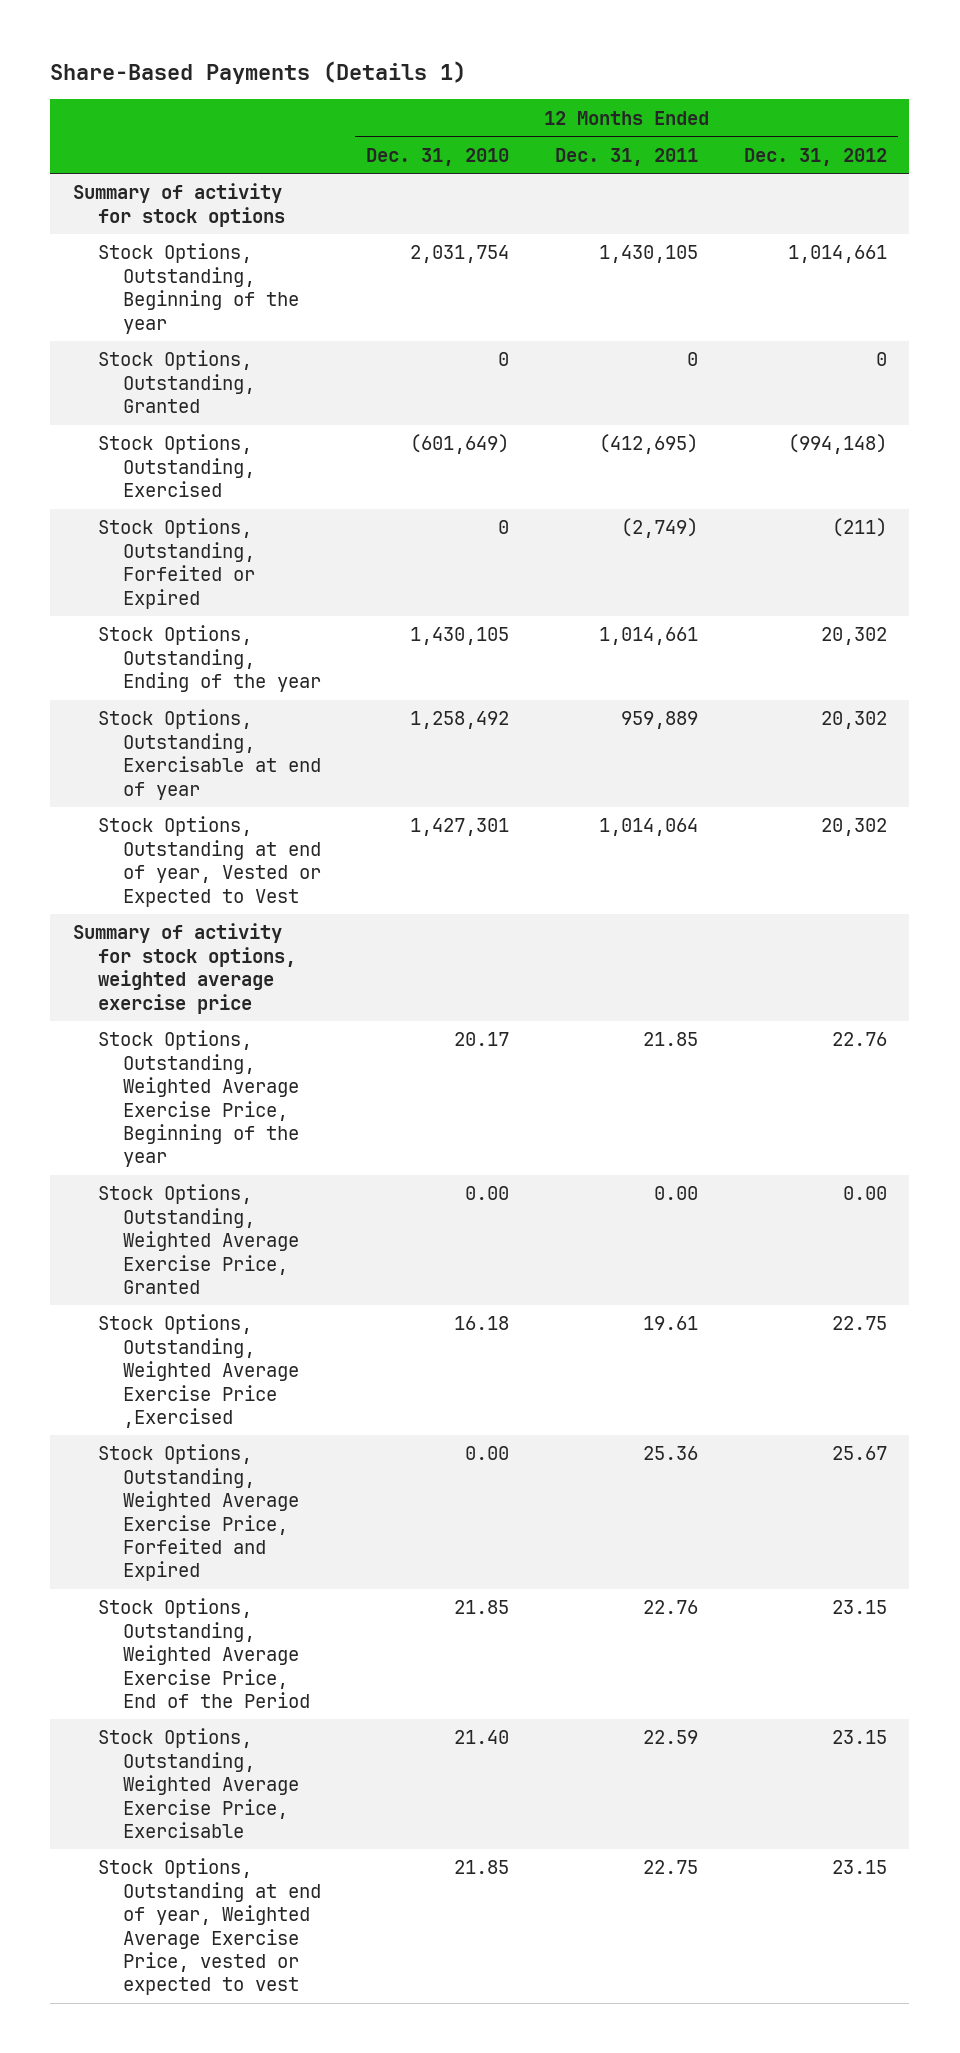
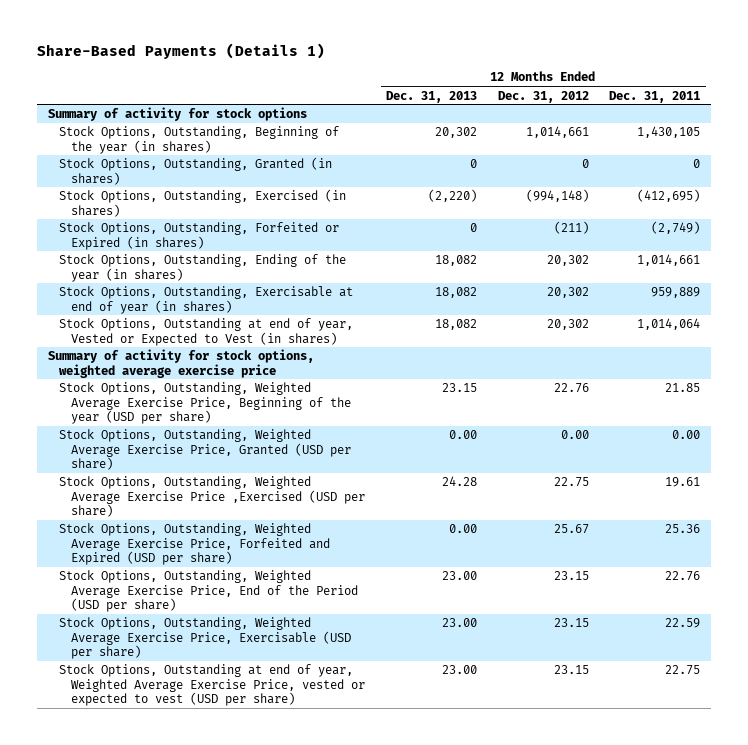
- | 12 Months Ended Dec. 31, 2010 | 12 Months Ended Dec. 31, 2011 | 12 Months Ended Dec. 31, 2012
+ | 12 Months Ended Dec. 31, 2013 | 12 Months Ended Dec. 31, 2012 | 12 Months Ended Dec. 31, 2011
- Stock Options, Outstanding, Beginning of the year | 2,031,754 | 1,430,105 | 1,014,661
- Stock Options, Outstanding, Granted | 0 | 0 | 0
- Stock Options, Outstanding, Exercised | (601,649) | (412,695) | (994,148)
- Stock Options, Outstanding, Forfeited or Expired | 0 | (2,749) | (211)
- Stock Options, Outstanding, Ending of the year | 1,430,105 | 1,014,661 | 20,302
- Stock Options, Outstanding, Exercisable at end of year | 1,258,492 | 959,889 | 20,302
- Stock Options, Outstanding at end of year, Vested or Expected to Vest | 1,427,301 | 1,014,064 | 20,302
+ Stock Options, Outstanding, Beginning of the year (in shares) | 20,302 | 1,014,661 | 1,430,105
+ Stock Options, Outstanding, Granted (in shares) | 0 | 0 | 0
+ Stock Options, Outstanding, Exercised (in shares) | (2,220) | (994,148) | (412,695)
+ Stock Options, Outstanding, Forfeited or Expired (in shares) | 0 | (211) | (2,749)
+ Stock Options, Outstanding, Ending of the year (in shares) | 18,082 | 20,302 | 1,014,661
+ Stock Options, Outstanding, Exercisable at end of year (in shares) | 18,082 | 20,302 | 959,889
+ Stock Options, Outstanding at end of year, Vested or Expected to Vest (in shares) | 18,082 | 20,302 | 1,014,064
- Stock Options, Outstanding, Weighted Average Exercise Price, Beginning of the year | 20.17 | 21.85 | 22.76
- Stock Options, Outstanding, Weighted Average Exercise Price, Granted | 0.00 | 0.00 | 0.00
- Stock Options, Outstanding, Weighted Average Exercise Price ,Exercised | 16.18 | 19.61 | 22.75
- Stock Options, Outstanding, Weighted Average Exercise Price, Forfeited and Expired | 0.00 | 25.36 | 25.67
- Stock Options, Outstanding, Weighted Average Exercise Price, End of the Period | 21.85 | 22.76 | 23.15
- Stock Options, Outstanding, Weighted Average Exercise Price, Exercisable | 21.40 | 22.59 | 23.15
- Stock Options, Outstanding at end of year, Weighted Average Exercise Price, vested or expected to vest | 21.85 | 22.75 | 23.15
+ Stock Options, Outstanding, Weighted Average Exercise Price, Beginning of the year (USD per share) | 23.15 | 22.76 | 21.85
+ Stock Options, Outstanding, Weighted Average Exercise Price, Granted (USD per share) | 0.00 | 0.00 | 0.00
+ Stock Options, Outstanding, Weighted Average Exercise Price ,Exercised (USD per share) | 24.28 | 22.75 | 19.61
+ Stock Options, Outstanding, Weighted Average Exercise Price, Forfeited and Expired (USD per share) | 0.00 | 25.67 | 25.36
+ Stock Options, Outstanding, Weighted Average Exercise Price, End of the Period (USD per share) | 23.00 | 23.15 | 22.76
+ Stock Options, Outstanding, Weighted Average Exercise Price, Exercisable (USD per share) | 23.00 | 23.15 | 22.59
+ Stock Options, Outstanding at end of year, Weighted Average Exercise Price, vested or expected to vest (USD per share) | 23.00 | 23.15 | 22.75

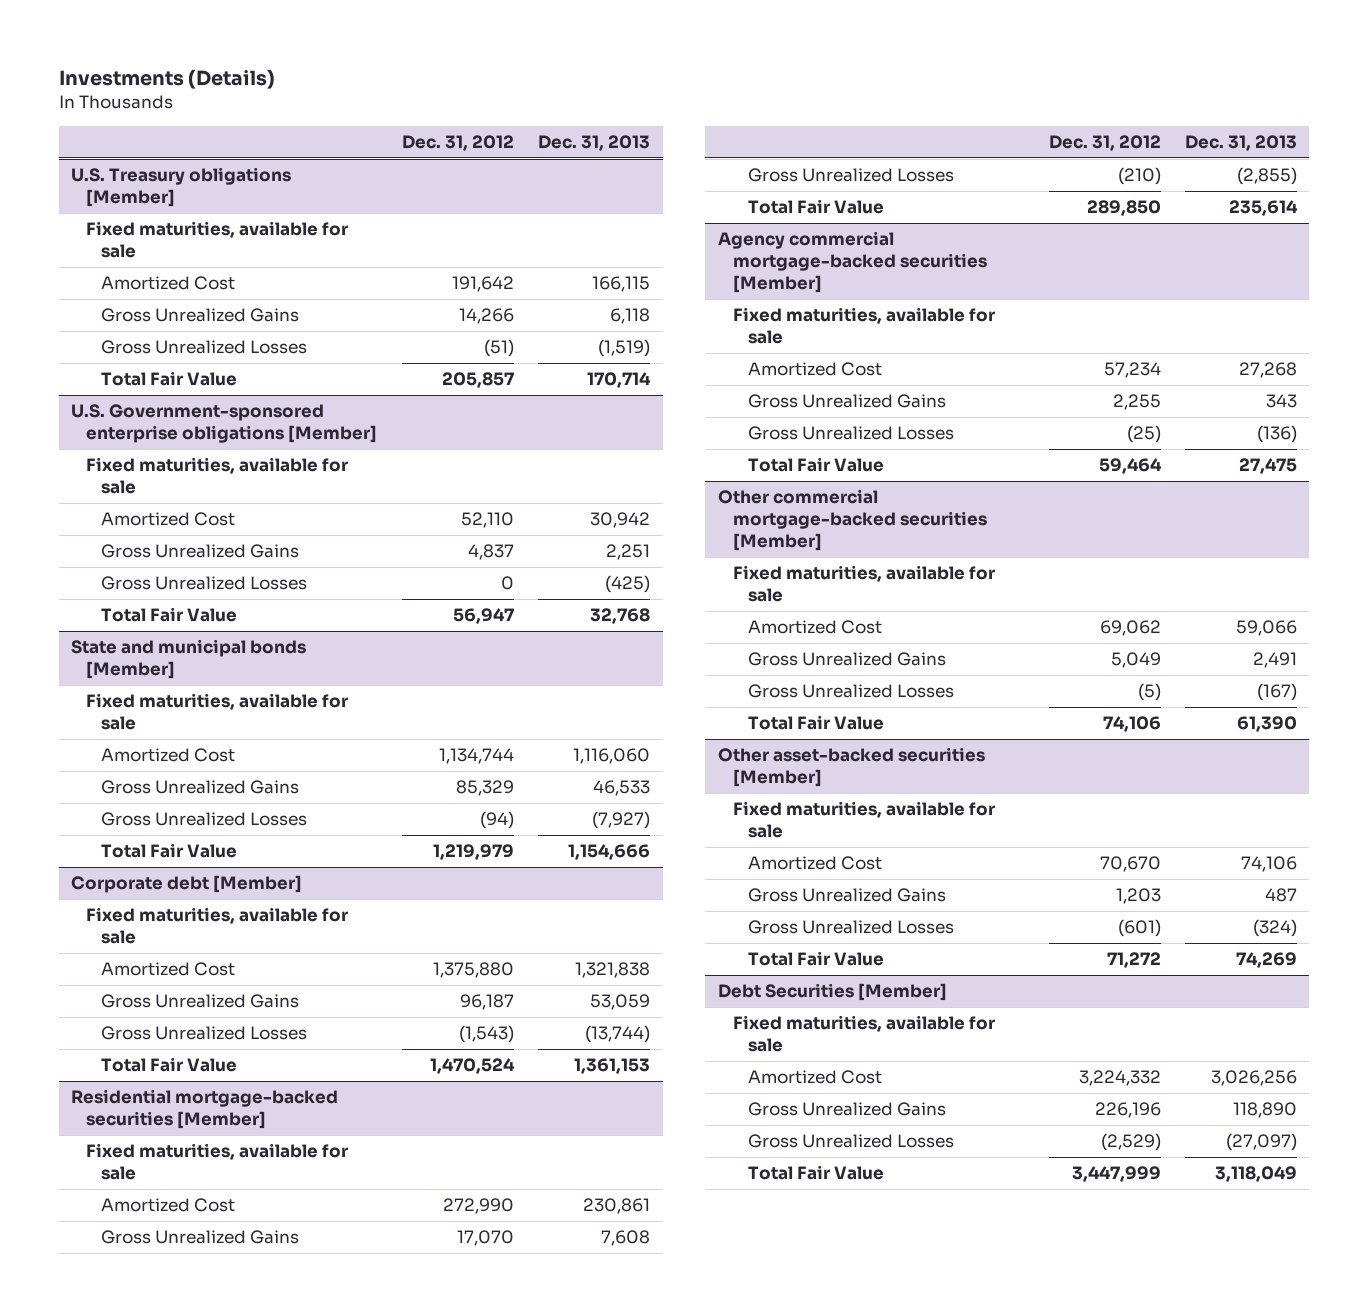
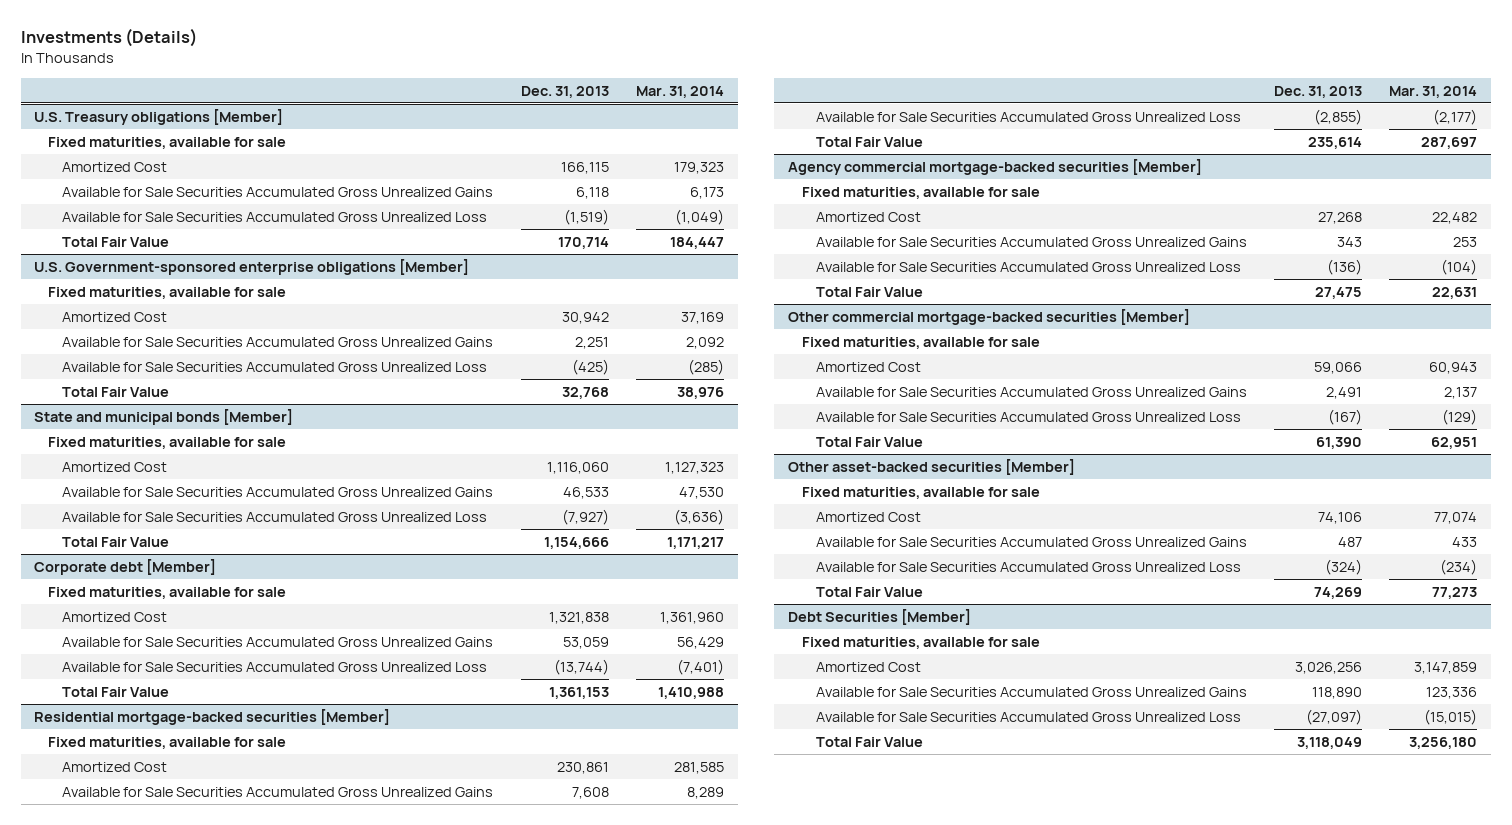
- | Dec. 31, 2012 | Dec. 31, 2013
+ | Dec. 31, 2013 | Mar. 31, 2014
@ U.S. Treasury obligations [Member]
- Gross Unrealized Gains | 14,266 | 6,118
- Gross Unrealized Losses | (51) | (1,519)
+ Available for Sale Securities Accumulated Gross Unrealized Gains | 6,118 | 6,173
+ Available for Sale Securities Accumulated Gross Unrealized Loss | (1,519) | (1,049)
@ U.S. Government-sponsored enterprise obligations [Member]
- Gross Unrealized Gains | 4,837 | 2,251
- Gross Unrealized Losses | 0 | (425)
+ Available for Sale Securities Accumulated Gross Unrealized Gains | 2,251 | 2,092
+ Available for Sale Securities Accumulated Gross Unrealized Loss | (425) | (285)
@ State and municipal bonds [Member]
- Gross Unrealized Gains | 85,329 | 46,533
- Gross Unrealized Losses | (94) | (7,927)
+ Available for Sale Securities Accumulated Gross Unrealized Gains | 46,533 | 47,530
+ Available for Sale Securities Accumulated Gross Unrealized Loss | (7,927) | (3,636)
@ Corporate debt [Member]
- Gross Unrealized Gains | 96,187 | 53,059
- Gross Unrealized Losses | (1,543) | (13,744)
+ Available for Sale Securities Accumulated Gross Unrealized Gains | 53,059 | 56,429
+ Available for Sale Securities Accumulated Gross Unrealized Loss | (13,744) | (7,401)
@ Residential mortgage-backed securities [Member]
- Gross Unrealized Gains | 17,070 | 7,608
- Gross Unrealized Losses | (210) | (2,855)
+ Available for Sale Securities Accumulated Gross Unrealized Gains | 7,608 | 8,289
+ Available for Sale Securities Accumulated Gross Unrealized Loss | (2,855) | (2,177)
@ Agency commercial mortgage-backed securities [Member]
- Gross Unrealized Gains | 2,255 | 343
- Gross Unrealized Losses | (25) | (136)
+ Available for Sale Securities Accumulated Gross Unrealized Gains | 343 | 253
+ Available for Sale Securities Accumulated Gross Unrealized Loss | (136) | (104)
@ Other commercial mortgage-backed securities [Member]
- Gross Unrealized Gains | 5,049 | 2,491
- Gross Unrealized Losses | (5) | (167)
+ Available for Sale Securities Accumulated Gross Unrealized Gains | 2,491 | 2,137
+ Available for Sale Securities Accumulated Gross Unrealized Loss | (167) | (129)
@ Other asset-backed securities [Member]
- Gross Unrealized Gains | 1,203 | 487
- Gross Unrealized Losses | (601) | (324)
+ Available for Sale Securities Accumulated Gross Unrealized Gains | 487 | 433
+ Available for Sale Securities Accumulated Gross Unrealized Loss | (324) | (234)
@ Debt Securities [Member]
- Gross Unrealized Gains | 226,196 | 118,890
- Gross Unrealized Losses | (2,529) | (27,097)
+ Available for Sale Securities Accumulated Gross Unrealized Gains | 118,890 | 123,336
+ Available for Sale Securities Accumulated Gross Unrealized Loss | (27,097) | (15,015)

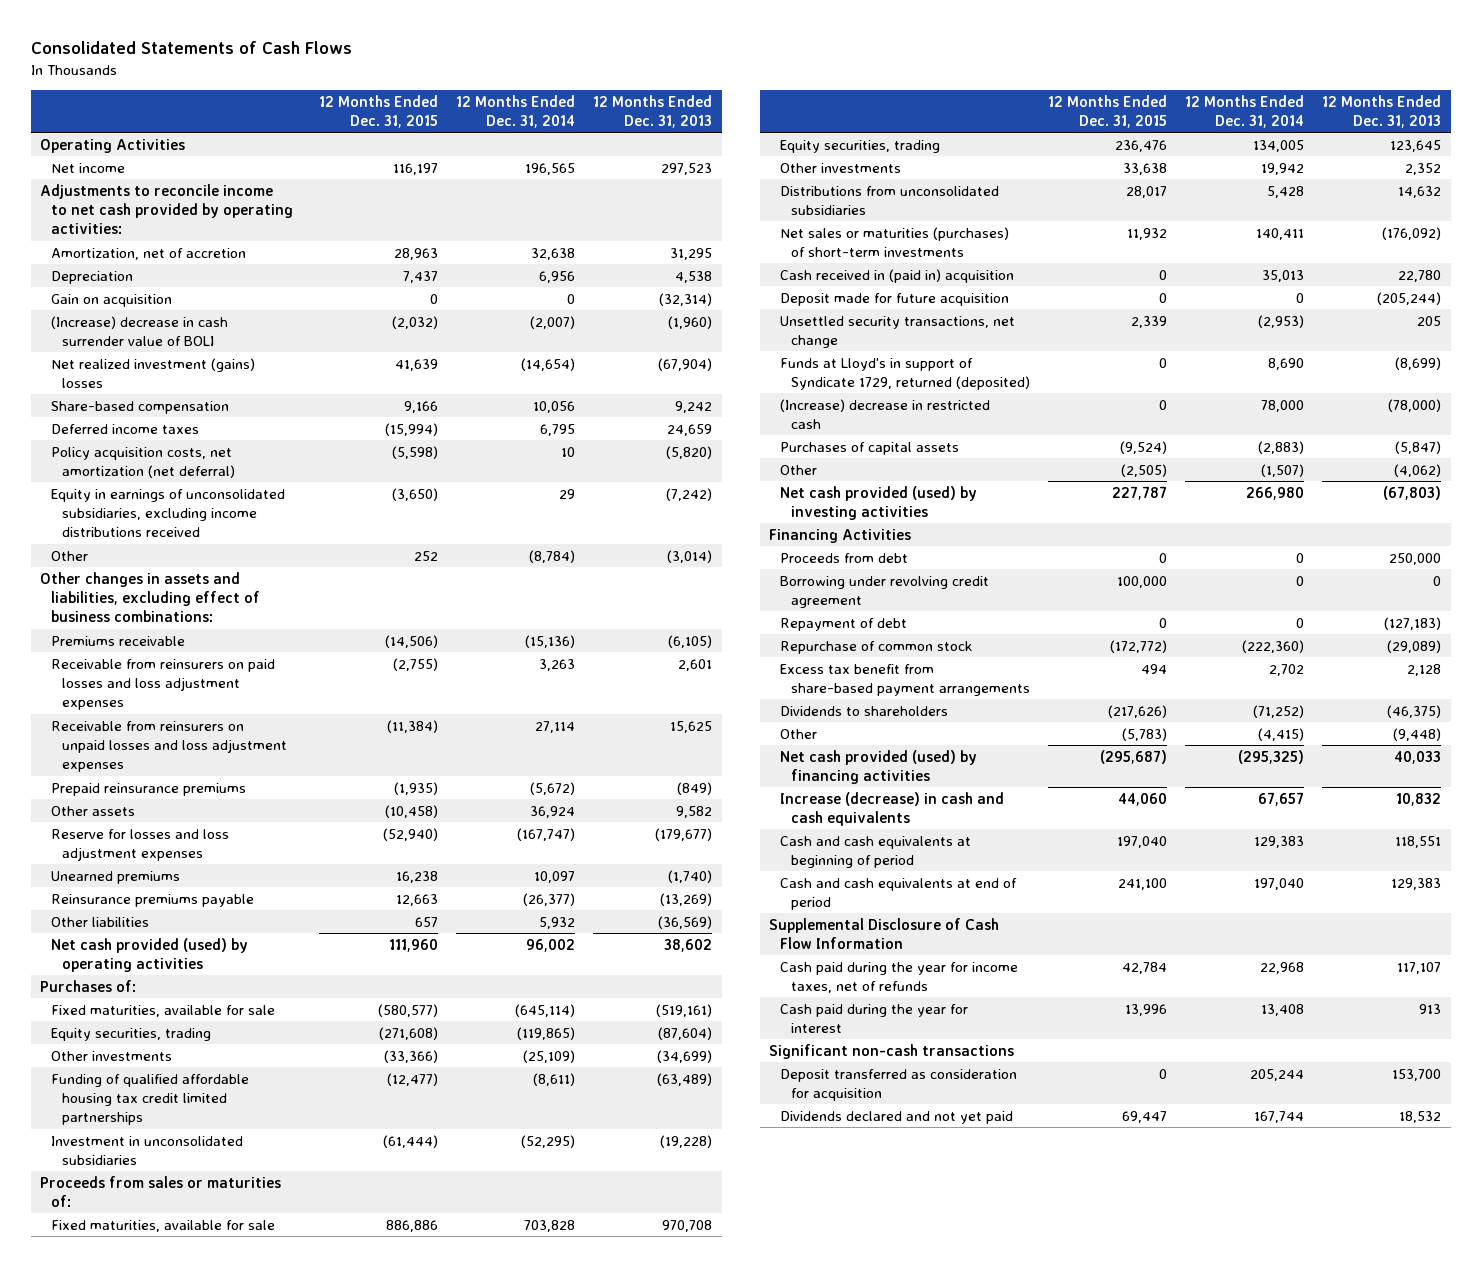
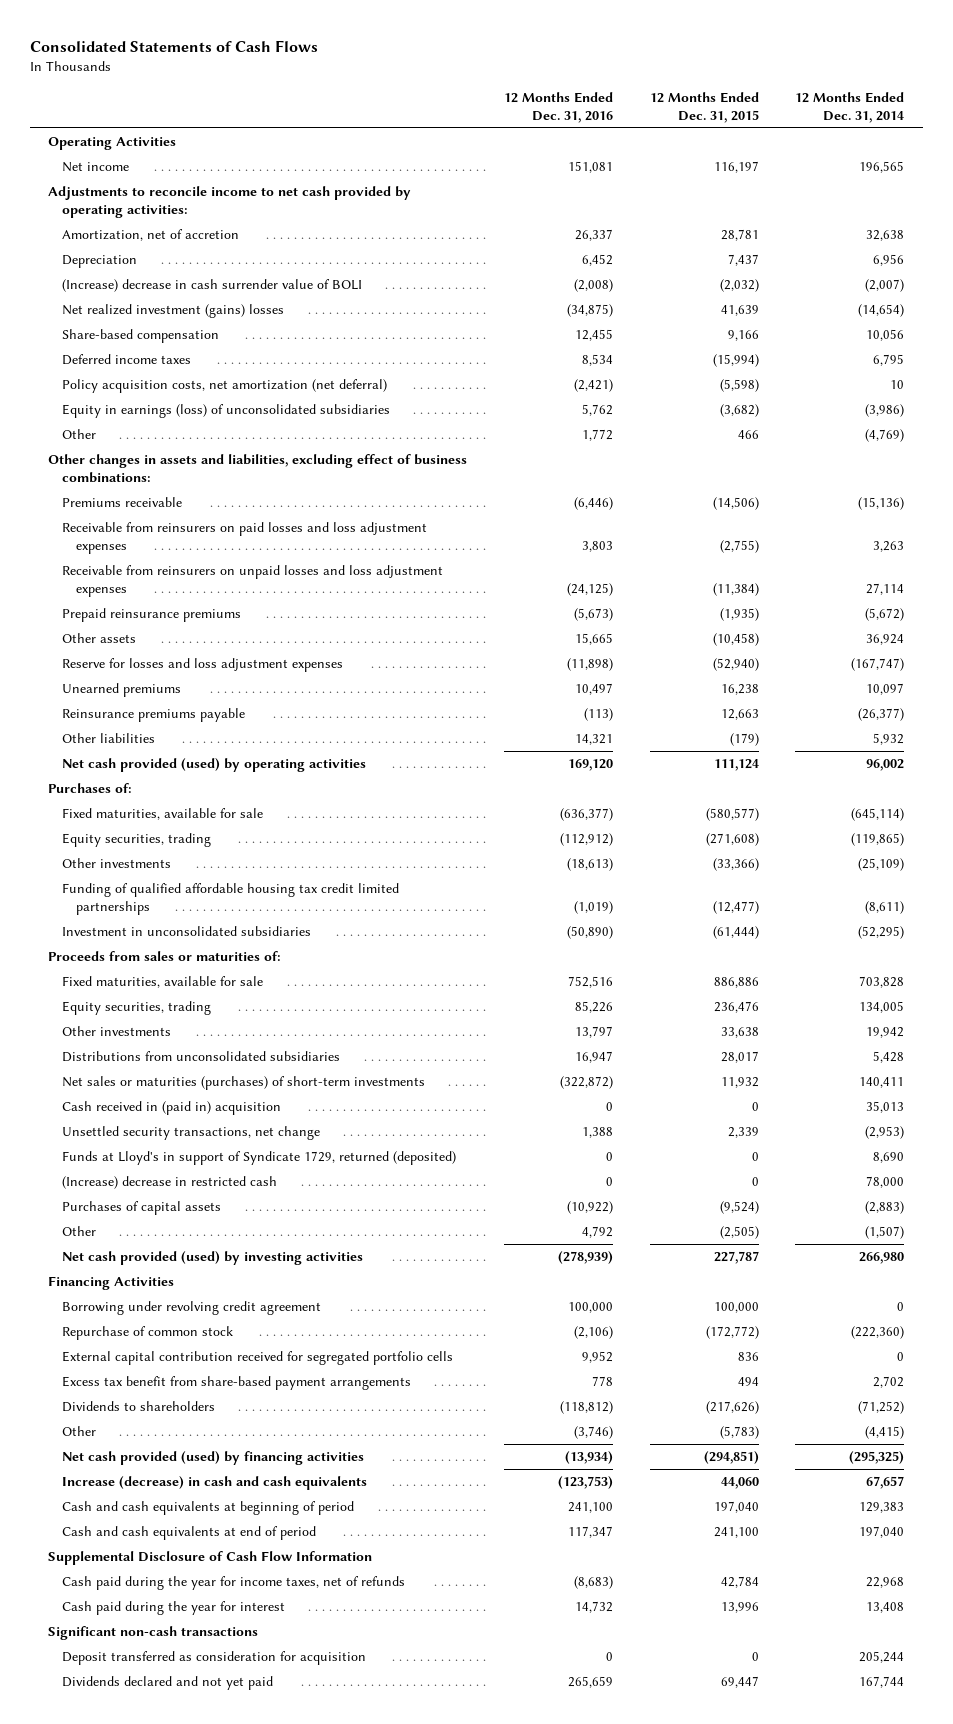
- | 12 Months Ended Dec. 31, 2015 | 12 Months Ended Dec. 31, 2014 | 12 Months Ended Dec. 31, 2013
+ | 12 Months Ended Dec. 31, 2016 | 12 Months Ended Dec. 31, 2015 | 12 Months Ended Dec. 31, 2014
- Amortization, net of accretion | 28,963 | 32,638 | 31,295
+ Amortization, net of accretion | 26,337 | 28,781 | 32,638
- Gain on acquisition | 0 | 0 | (32,314)
- Equity in earnings of unconsolidated subsidiaries, excluding income distributions received | (3,650) | 29 | (7,242)
- Other | 252 | (8,784) | (3,014)
+ Equity in earnings (loss) of unconsolidated subsidiaries | 5,762 | (3,682) | (3,986)
+ Other | 1,772 | 466 | (4,769)
- Other liabilities | 657 | 5,932 | (36,569)
- Net cash provided (used) by operating activities | 111,960 | 96,002 | 38,602
+ Other liabilities | 14,321 | (179) | 5,932
+ Net cash provided (used) by operating activities | 169,120 | 111,124 | 96,002
- Deposit made for future acquisition | 0 | 0 | (205,244)
- Proceeds from debt | 0 | 0 | 250,000
- Repayment of debt | 0 | 0 | (127,183)
+ External capital contribution received for segregated portfolio cells | 9,952 | 836 | 0
- Net cash provided (used) by financing activities | (295,687) | (295,325) | 40,033
+ Net cash provided (used) by financing activities | (13,934) | (294,851) | (295,325)

